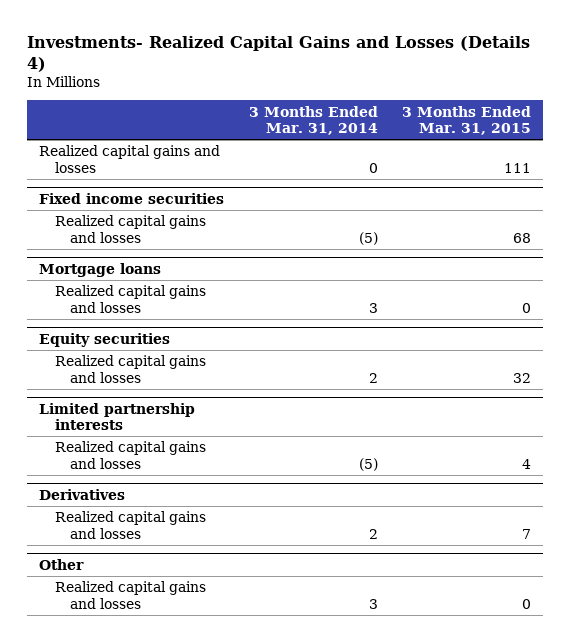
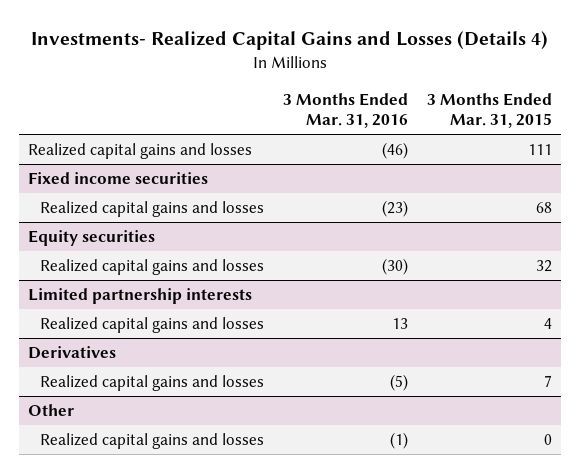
- | 3 Months Ended Mar. 31, 2014 | 3 Months Ended Mar. 31, 2015
+ | 3 Months Ended Mar. 31, 2016 | 3 Months Ended Mar. 31, 2015
- Mortgage loans
- Realized capital gains and losses | 3 | 0

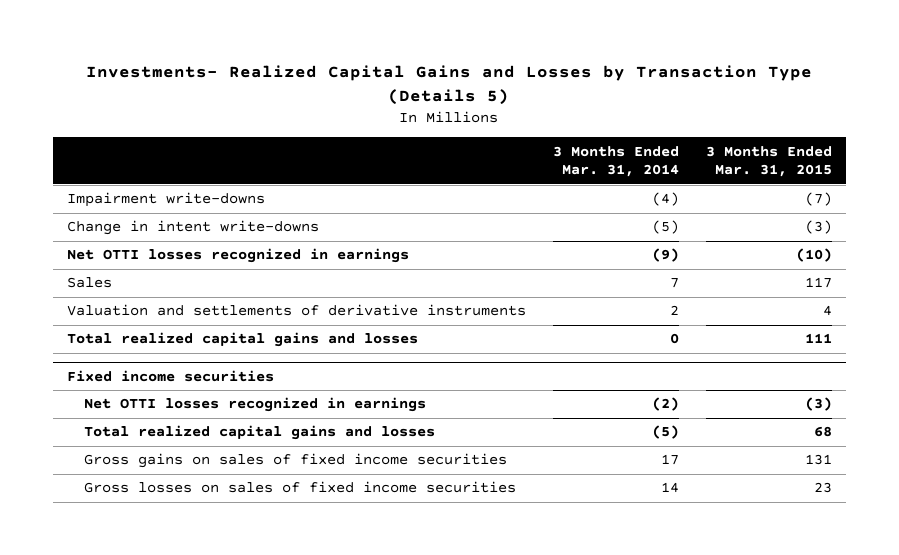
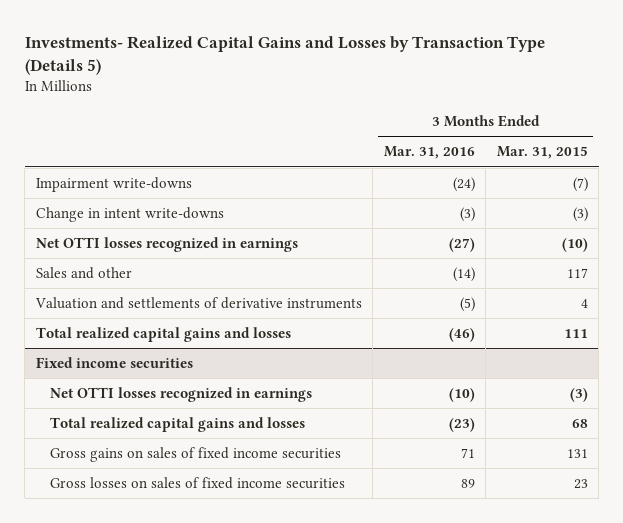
- | 3 Months Ended Mar. 31, 2014 | 3 Months Ended Mar. 31, 2015
+ | 3 Months Ended Mar. 31, 2016 | 3 Months Ended Mar. 31, 2015
- Sales | 7 | 117
+ Sales and other | (14) | 117

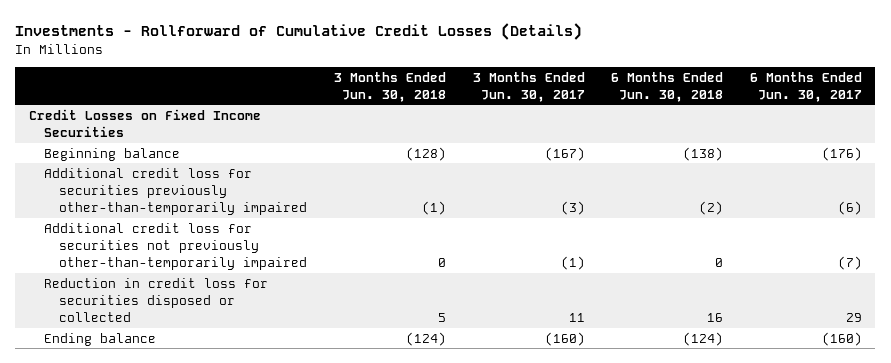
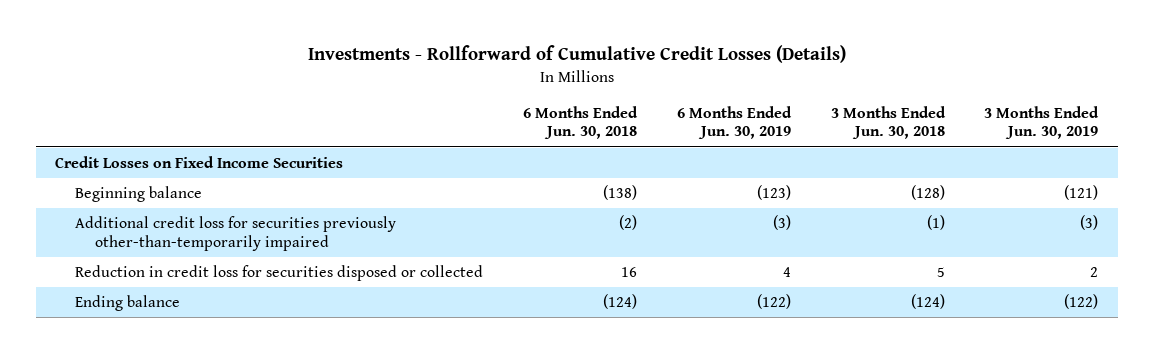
- | 3 Months Ended Jun. 30, 2018 | 3 Months Ended Jun. 30, 2017 | 6 Months Ended Jun. 30, 2018 | 6 Months Ended Jun. 30, 2017
+ | 6 Months Ended Jun. 30, 2018 | 6 Months Ended Jun. 30, 2019 | 3 Months Ended Jun. 30, 2018 | 3 Months Ended Jun. 30, 2019
- Additional credit loss for securities not previously other-than-temporarily impaired | 0 | (1) | 0 | (7)

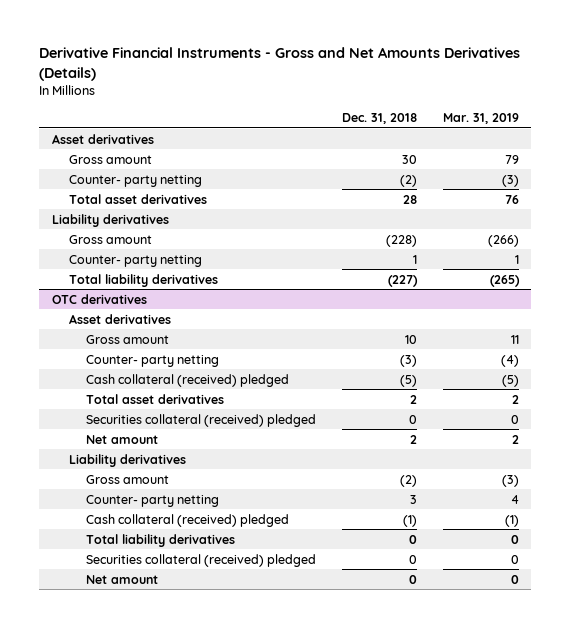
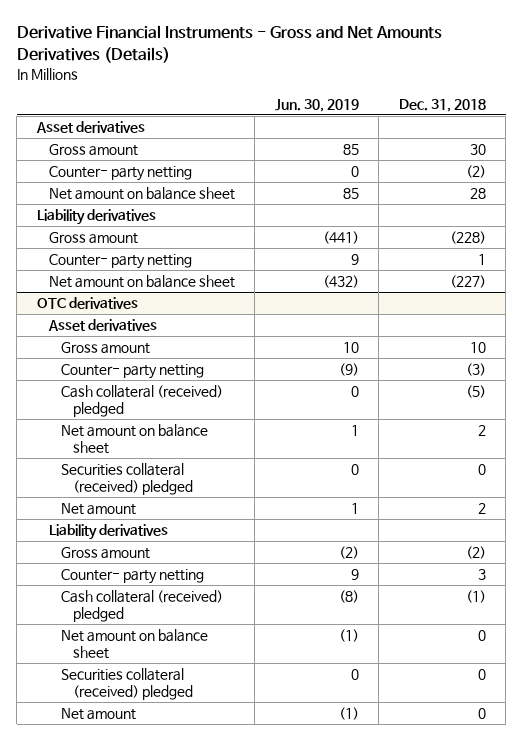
- | Dec. 31, 2018 | Mar. 31, 2019
+ | Jun. 30, 2019 | Dec. 31, 2018
- Total asset derivatives | 28 | 76
+ Net amount on balance sheet | 85 | 28
- Total liability derivatives | (227) | (265)
+ Net amount on balance sheet | (432) | (227)
@ OTC derivatives
- Total asset derivatives | 2 | 2
+ Net amount on balance sheet | 1 | 2
- Total liability derivatives | 0 | 0
+ Net amount on balance sheet | (1) | 0

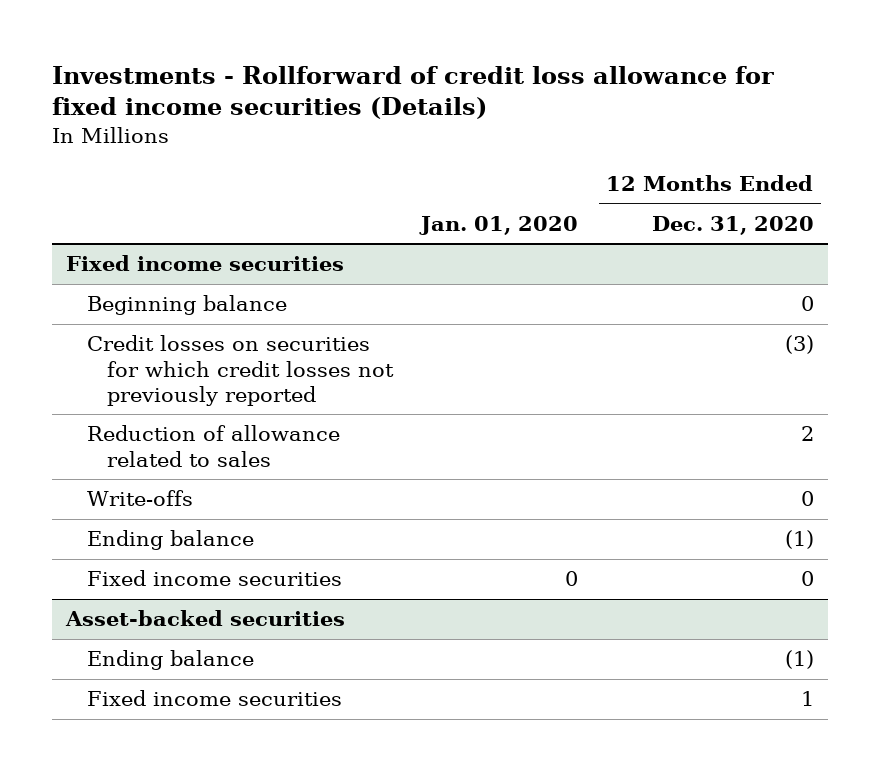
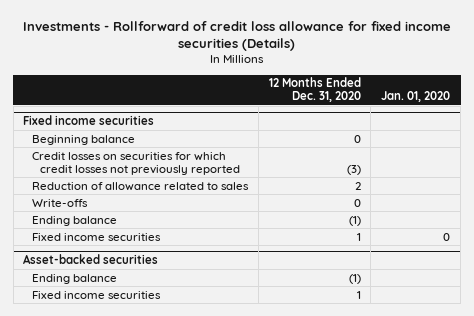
- | Jan. 01, 2020 | 12 Months Ended Dec. 31, 2020
+ | 12 Months Ended Dec. 31, 2020 | Jan. 01, 2020
@ Fixed income securities
- Fixed income securities | 0 | 0
+ Fixed income securities | 1 | 0

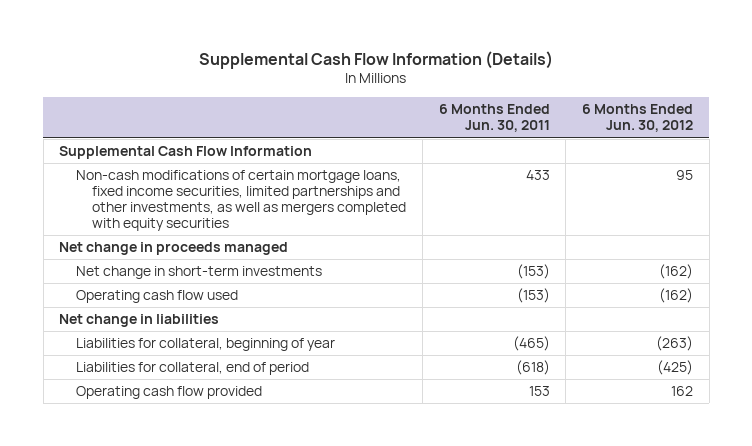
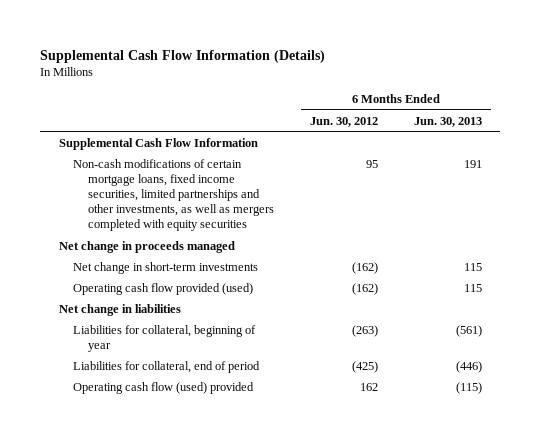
- | 6 Months Ended Jun. 30, 2011 | 6 Months Ended Jun. 30, 2012
+ | 6 Months Ended Jun. 30, 2012 | 6 Months Ended Jun. 30, 2013
- Operating cash flow used | (153) | (162)
+ Operating cash flow provided (used) | (162) | 115
- Operating cash flow provided | 153 | 162
+ Operating cash flow (used) provided | 162 | (115)

